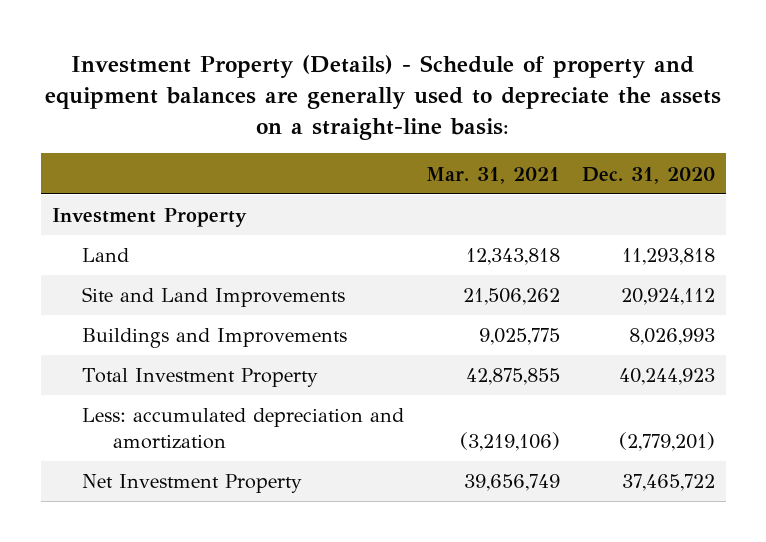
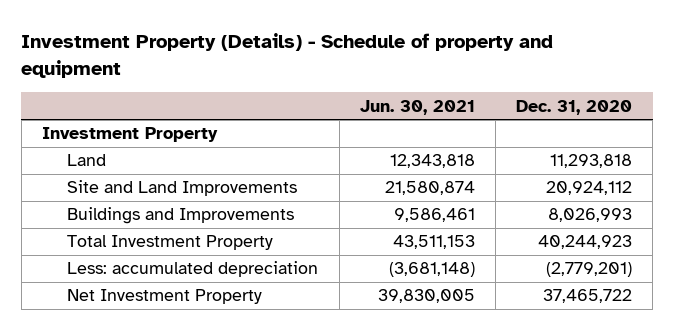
- Investment Property (Details) - Schedule of property and equipment balances are generally used to depreciate the assets on a straight-line basis:
+ Investment Property (Details) - Schedule of property and equipment
- | Mar. 31, 2021 | Dec. 31, 2020
+ | Jun. 30, 2021 | Dec. 31, 2020
- Less: accumulated depreciation and amortization | (3,219,106) | (2,779,201)
+ Less: accumulated depreciation | (3,681,148) | (2,779,201)

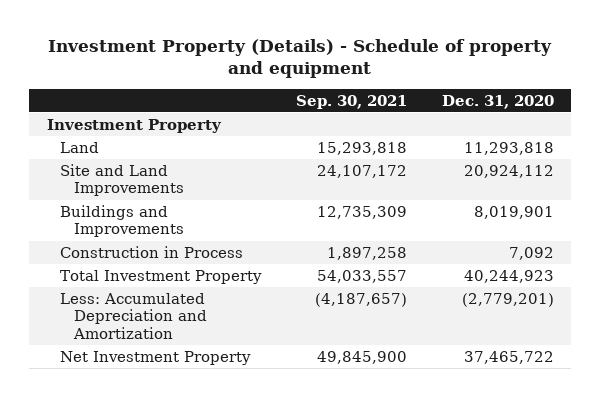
- | Jun. 30, 2021 | Dec. 31, 2020
+ | Sep. 30, 2021 | Dec. 31, 2020
- Buildings and Improvements | 9,586,461 | 8,026,993
+ Buildings and Improvements | 12,735,309 | 8,019,901
+ Construction in Process | 1,897,258 | 7,092
- Less: accumulated depreciation | (3,681,148) | (2,779,201)
+ Less: Accumulated Depreciation and Amortization | (4,187,657) | (2,779,201)

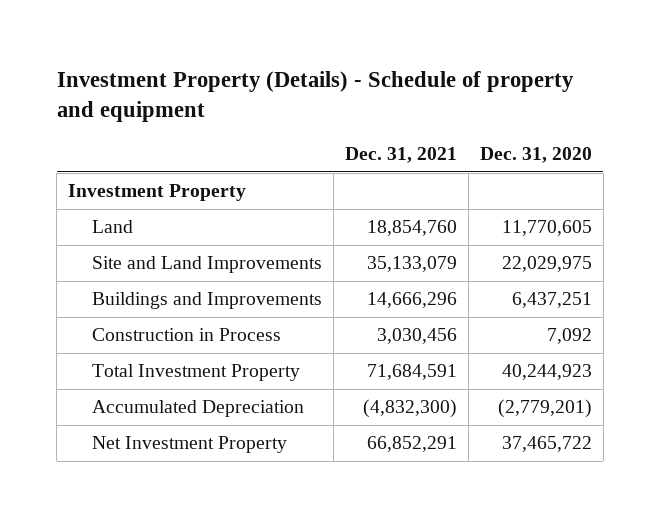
- | Sep. 30, 2021 | Dec. 31, 2020
+ | Dec. 31, 2021 | Dec. 31, 2020
- Land | 15,293,818 | 11,293,818
- Site and Land Improvements | 24,107,172 | 20,924,112
- Buildings and Improvements | 12,735,309 | 8,019,901
+ Land | 18,854,760 | 11,770,605
+ Site and Land Improvements | 35,133,079 | 22,029,975
+ Buildings and Improvements | 14,666,296 | 6,437,251
- Less: Accumulated Depreciation and Amortization | (4,187,657) | (2,779,201)
+ Accumulated Depreciation | (4,832,300) | (2,779,201)

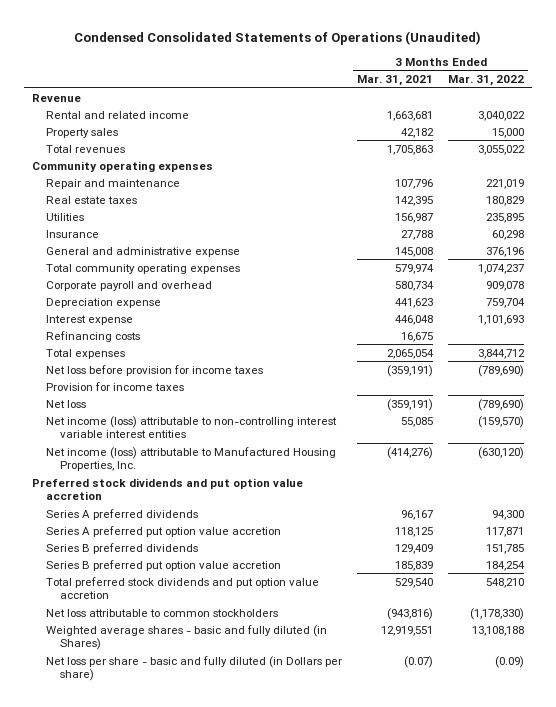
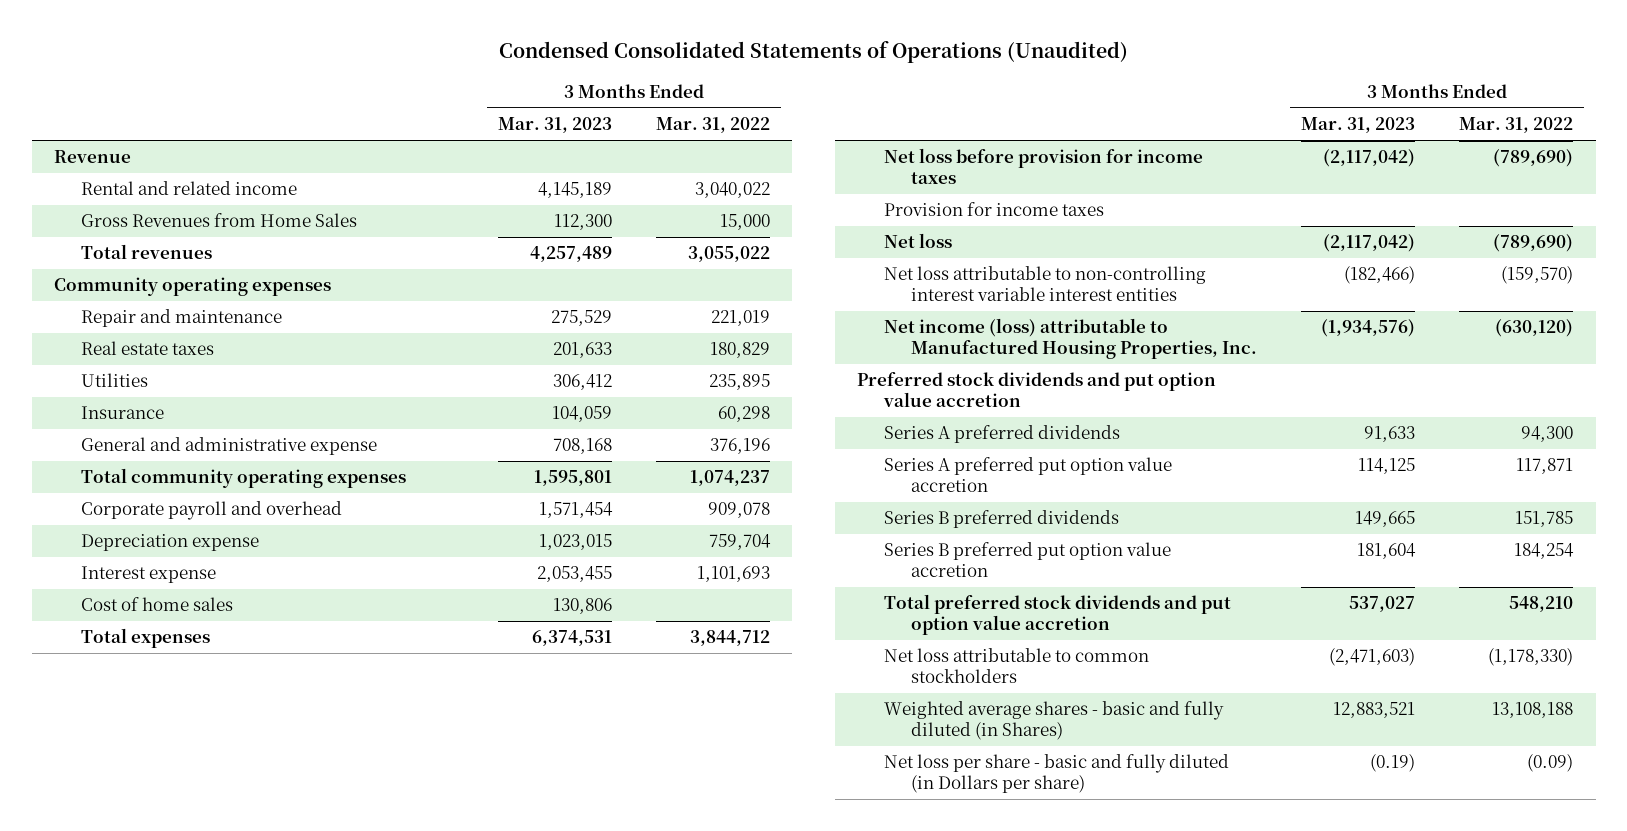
- | 3 Months Ended Mar. 31, 2021 | 3 Months Ended Mar. 31, 2022
+ | 3 Months Ended Mar. 31, 2023 | 3 Months Ended Mar. 31, 2022
- Property sales | 42,182 | 15,000
+ Gross Revenues from Home Sales | 112,300 | 15,000
- Refinancing costs | 16,675 |
+ Cost of home sales | 130,806 |
- Net income (loss) attributable to non-controlling interest variable interest entities | 55,085 | (159,570)
+ Net loss attributable to non-controlling interest variable interest entities | (182,466) | (159,570)

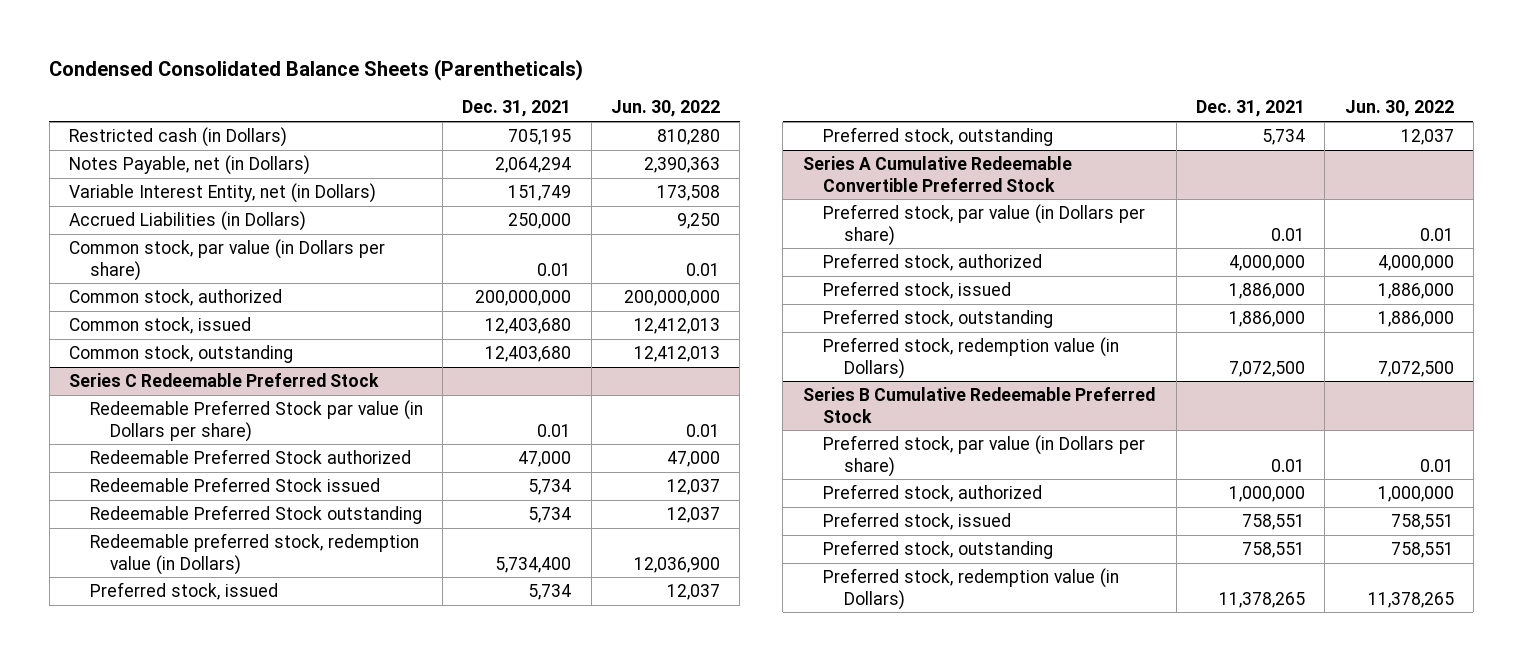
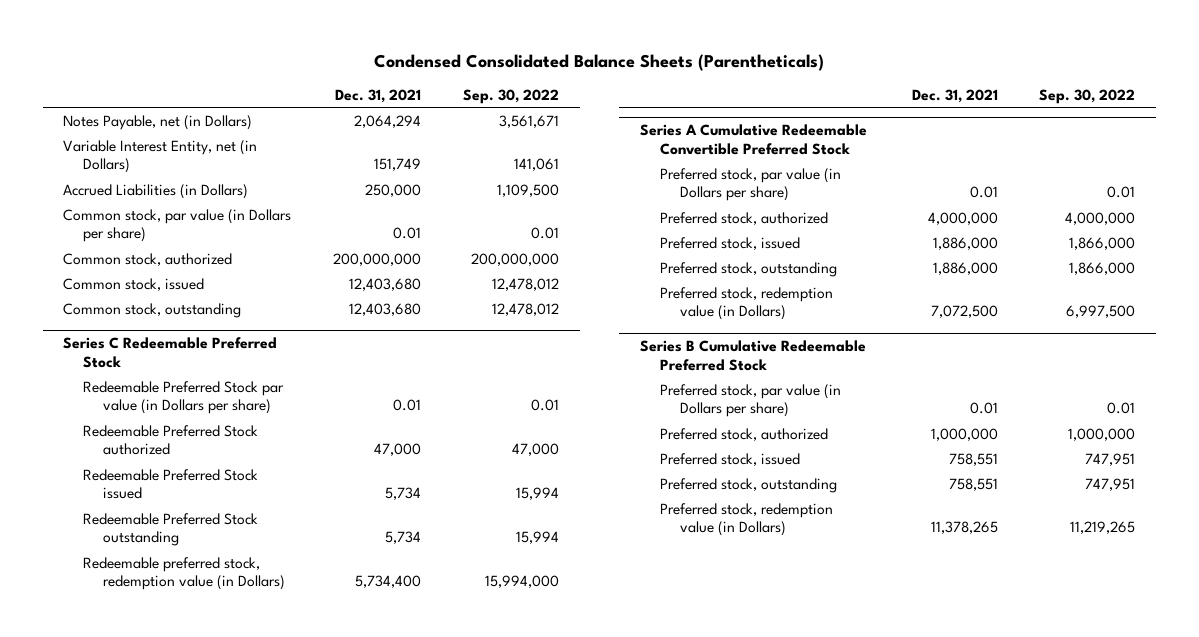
- | Dec. 31, 2021 | Jun. 30, 2022
+ | Dec. 31, 2021 | Sep. 30, 2022
- Restricted cash (in Dollars) | 705,195 | 810,280
@ Series C Redeemable Preferred Stock
- Preferred stock, issued | 5,734 | 12,037
- Preferred stock, outstanding | 5,734 | 12,037

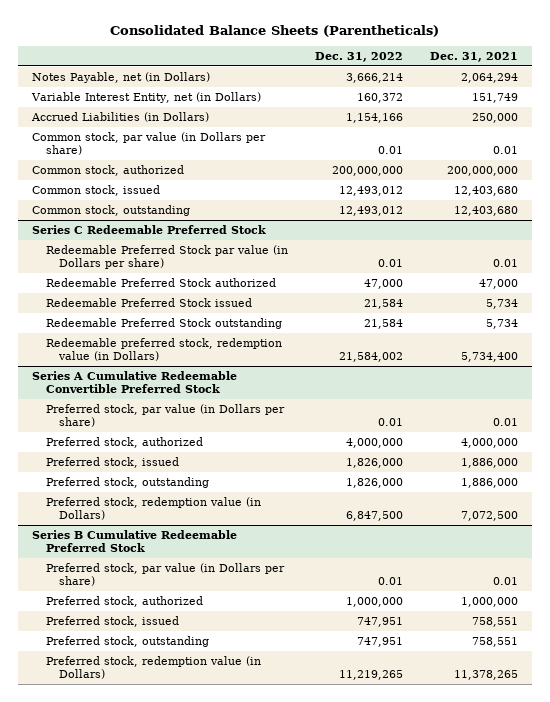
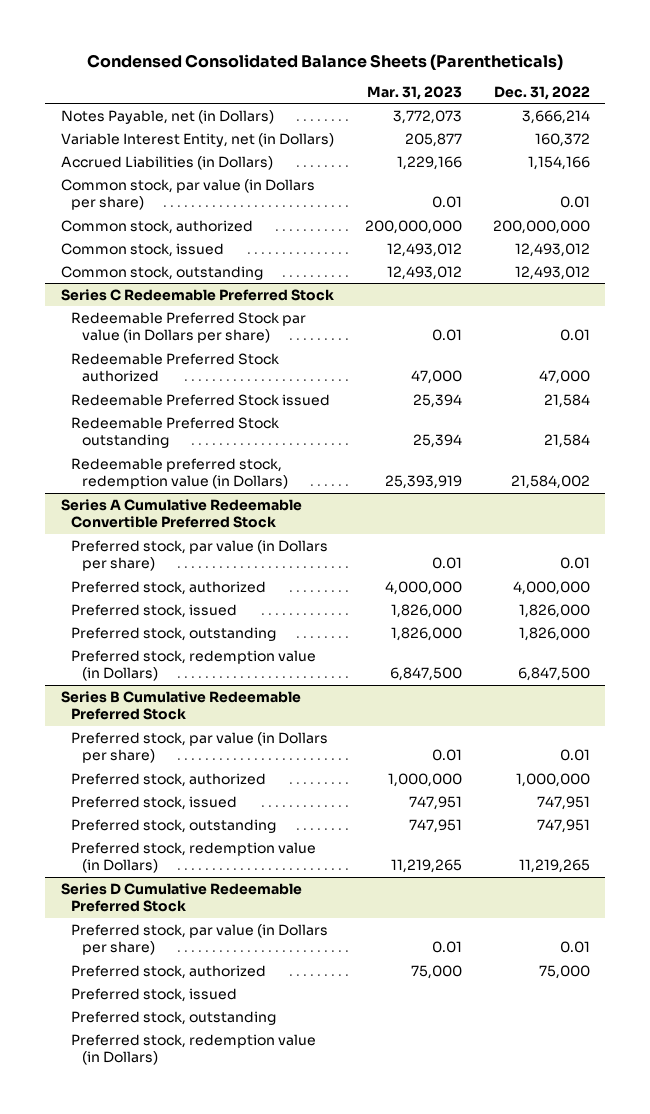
- Consolidated Balance Sheets (Parentheticals)
+ Condensed Consolidated Balance Sheets (Parentheticals)
- | Dec. 31, 2022 | Dec. 31, 2021
+ | Mar. 31, 2023 | Dec. 31, 2022
+ Series D Cumulative Redeemable Preferred Stock
+ Preferred stock, par value (in Dollars per share) | 0.01 | 0.01
+ Preferred stock, authorized | 75,000 | 75,000
+ Preferred stock, issued
+ Preferred stock, outstanding
+ Preferred stock, redemption value (in Dollars)

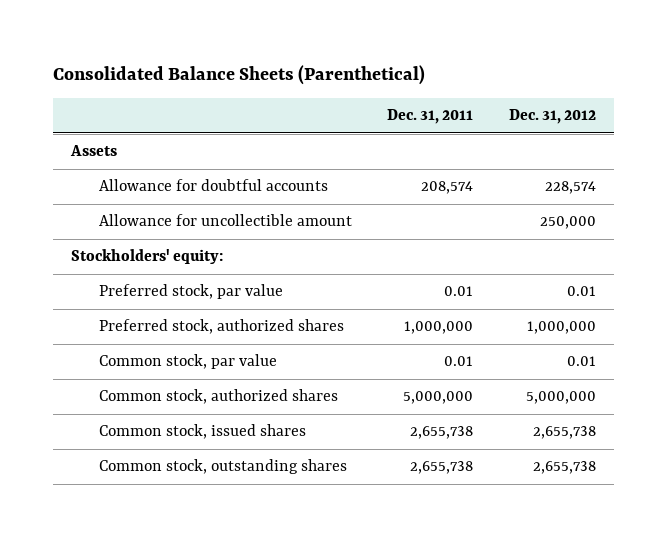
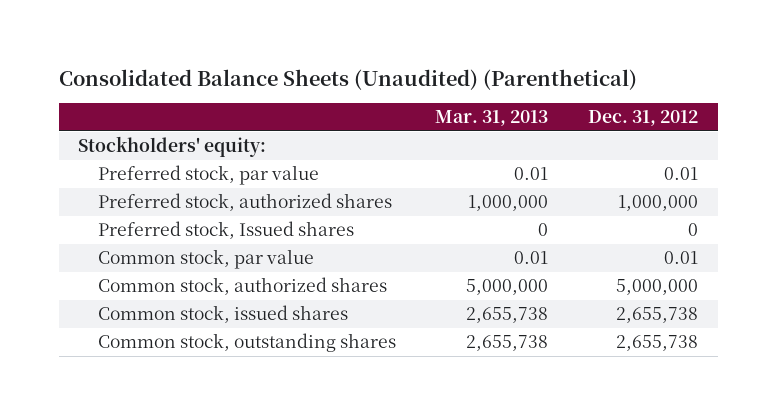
- Consolidated Balance Sheets (Parenthetical)
+ Consolidated Balance Sheets (Unaudited) (Parenthetical)
- | Dec. 31, 2011 | Dec. 31, 2012
+ | Mar. 31, 2013 | Dec. 31, 2012
- Assets
- Allowance for doubtful accounts | 208,574 | 228,574
- Allowance for uncollectible amount | | 250,000
+ Preferred stock, Issued shares | 0 | 0

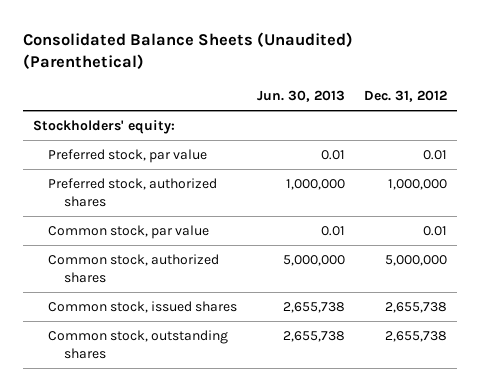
- | Mar. 31, 2013 | Dec. 31, 2012
+ | Jun. 30, 2013 | Dec. 31, 2012
- Preferred stock, Issued shares | 0 | 0

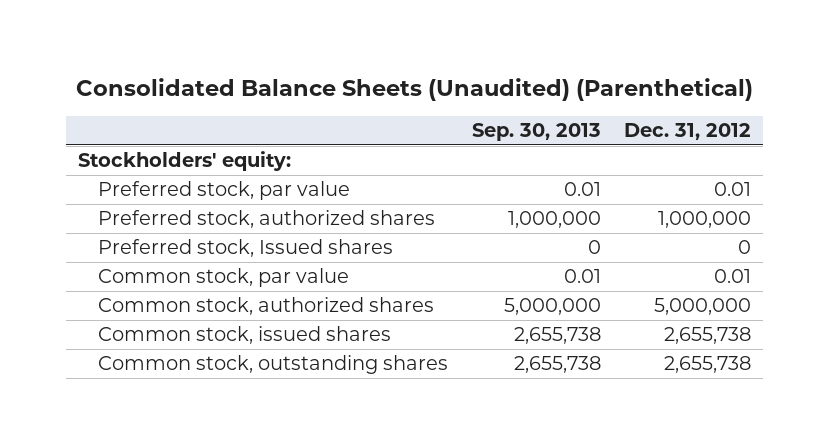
- | Jun. 30, 2013 | Dec. 31, 2012
+ | Sep. 30, 2013 | Dec. 31, 2012
+ Preferred stock, Issued shares | 0 | 0

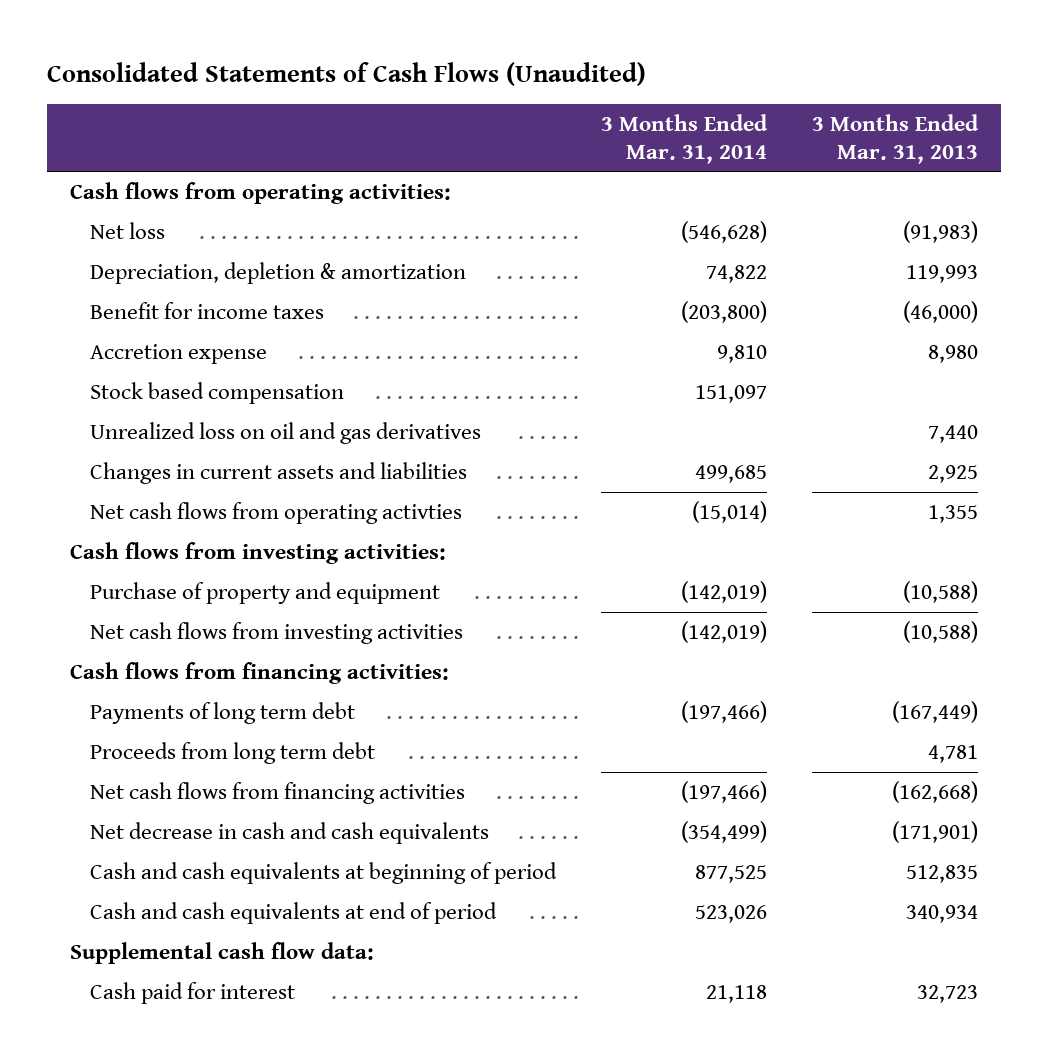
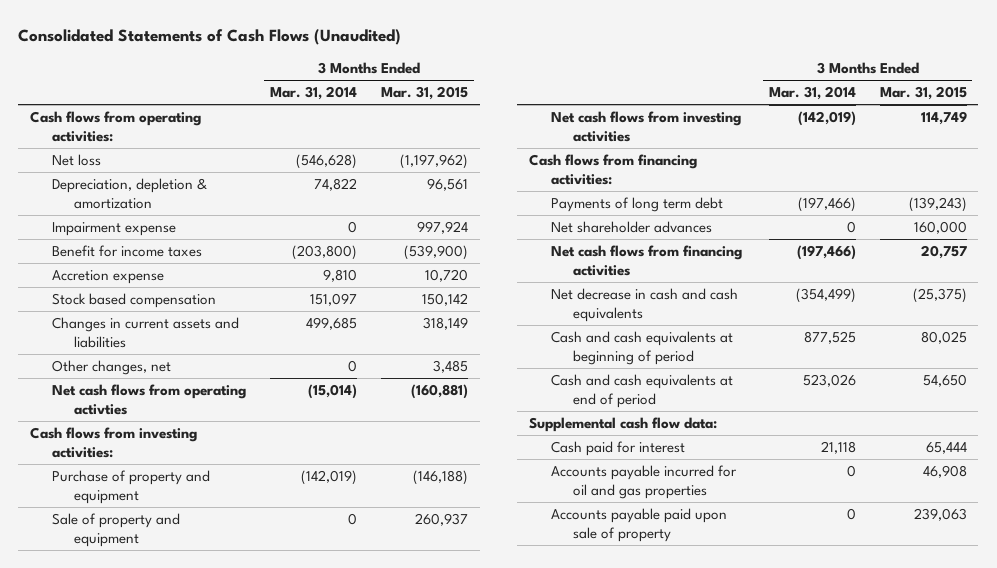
- | 3 Months Ended Mar. 31, 2014 | 3 Months Ended Mar. 31, 2013
+ | 3 Months Ended Mar. 31, 2014 | 3 Months Ended Mar. 31, 2015
+ Impairment expense | 0 | 997,924
- Unrealized loss on oil and gas derivatives | | 7,440
+ Other changes, net | 0 | 3,485
+ Sale of property and equipment | 0 | 260,937
- Proceeds from long term debt | | 4,781
+ Net shareholder advances | 0 | 160,000
+ Accounts payable incurred for oil and gas properties | 0 | 46,908
+ Accounts payable paid upon sale of property | 0 | 239,063

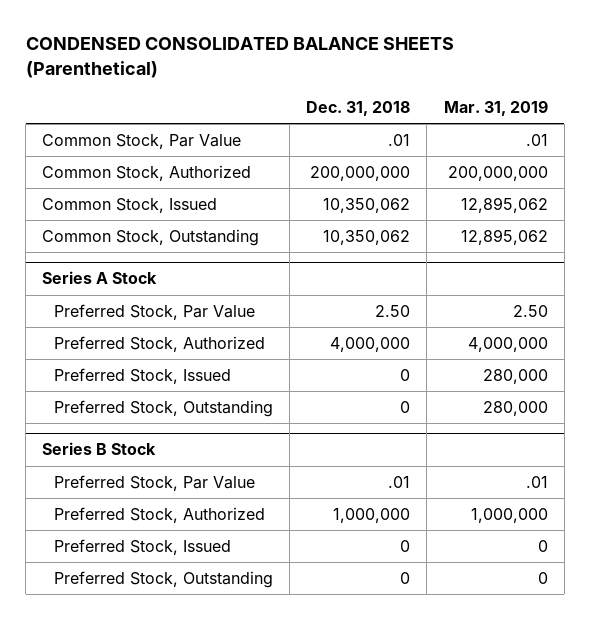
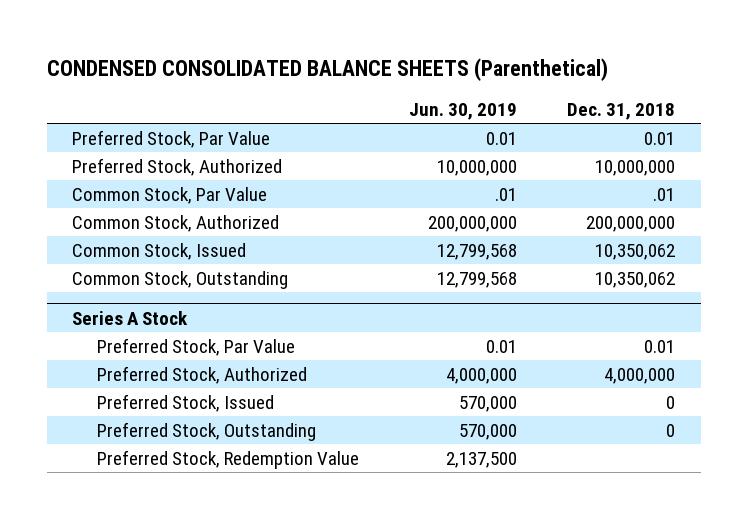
- | Dec. 31, 2018 | Mar. 31, 2019
+ | Jun. 30, 2019 | Dec. 31, 2018
+ Preferred Stock, Par Value | 0.01 | 0.01
+ Preferred Stock, Authorized | 10,000,000 | 10,000,000
@ Series A Stock
- Preferred Stock, Par Value | 2.50 | 2.50
+ Preferred Stock, Par Value | 0.01 | 0.01
- Series B Stock
- Preferred Stock, Par Value | .01 | .01
- Preferred Stock, Authorized | 1,000,000 | 1,000,000
- Preferred Stock, Issued | 0 | 0
- Preferred Stock, Outstanding | 0 | 0
@ Series A Stock
+ Preferred Stock, Redemption Value | 2,137,500 |

